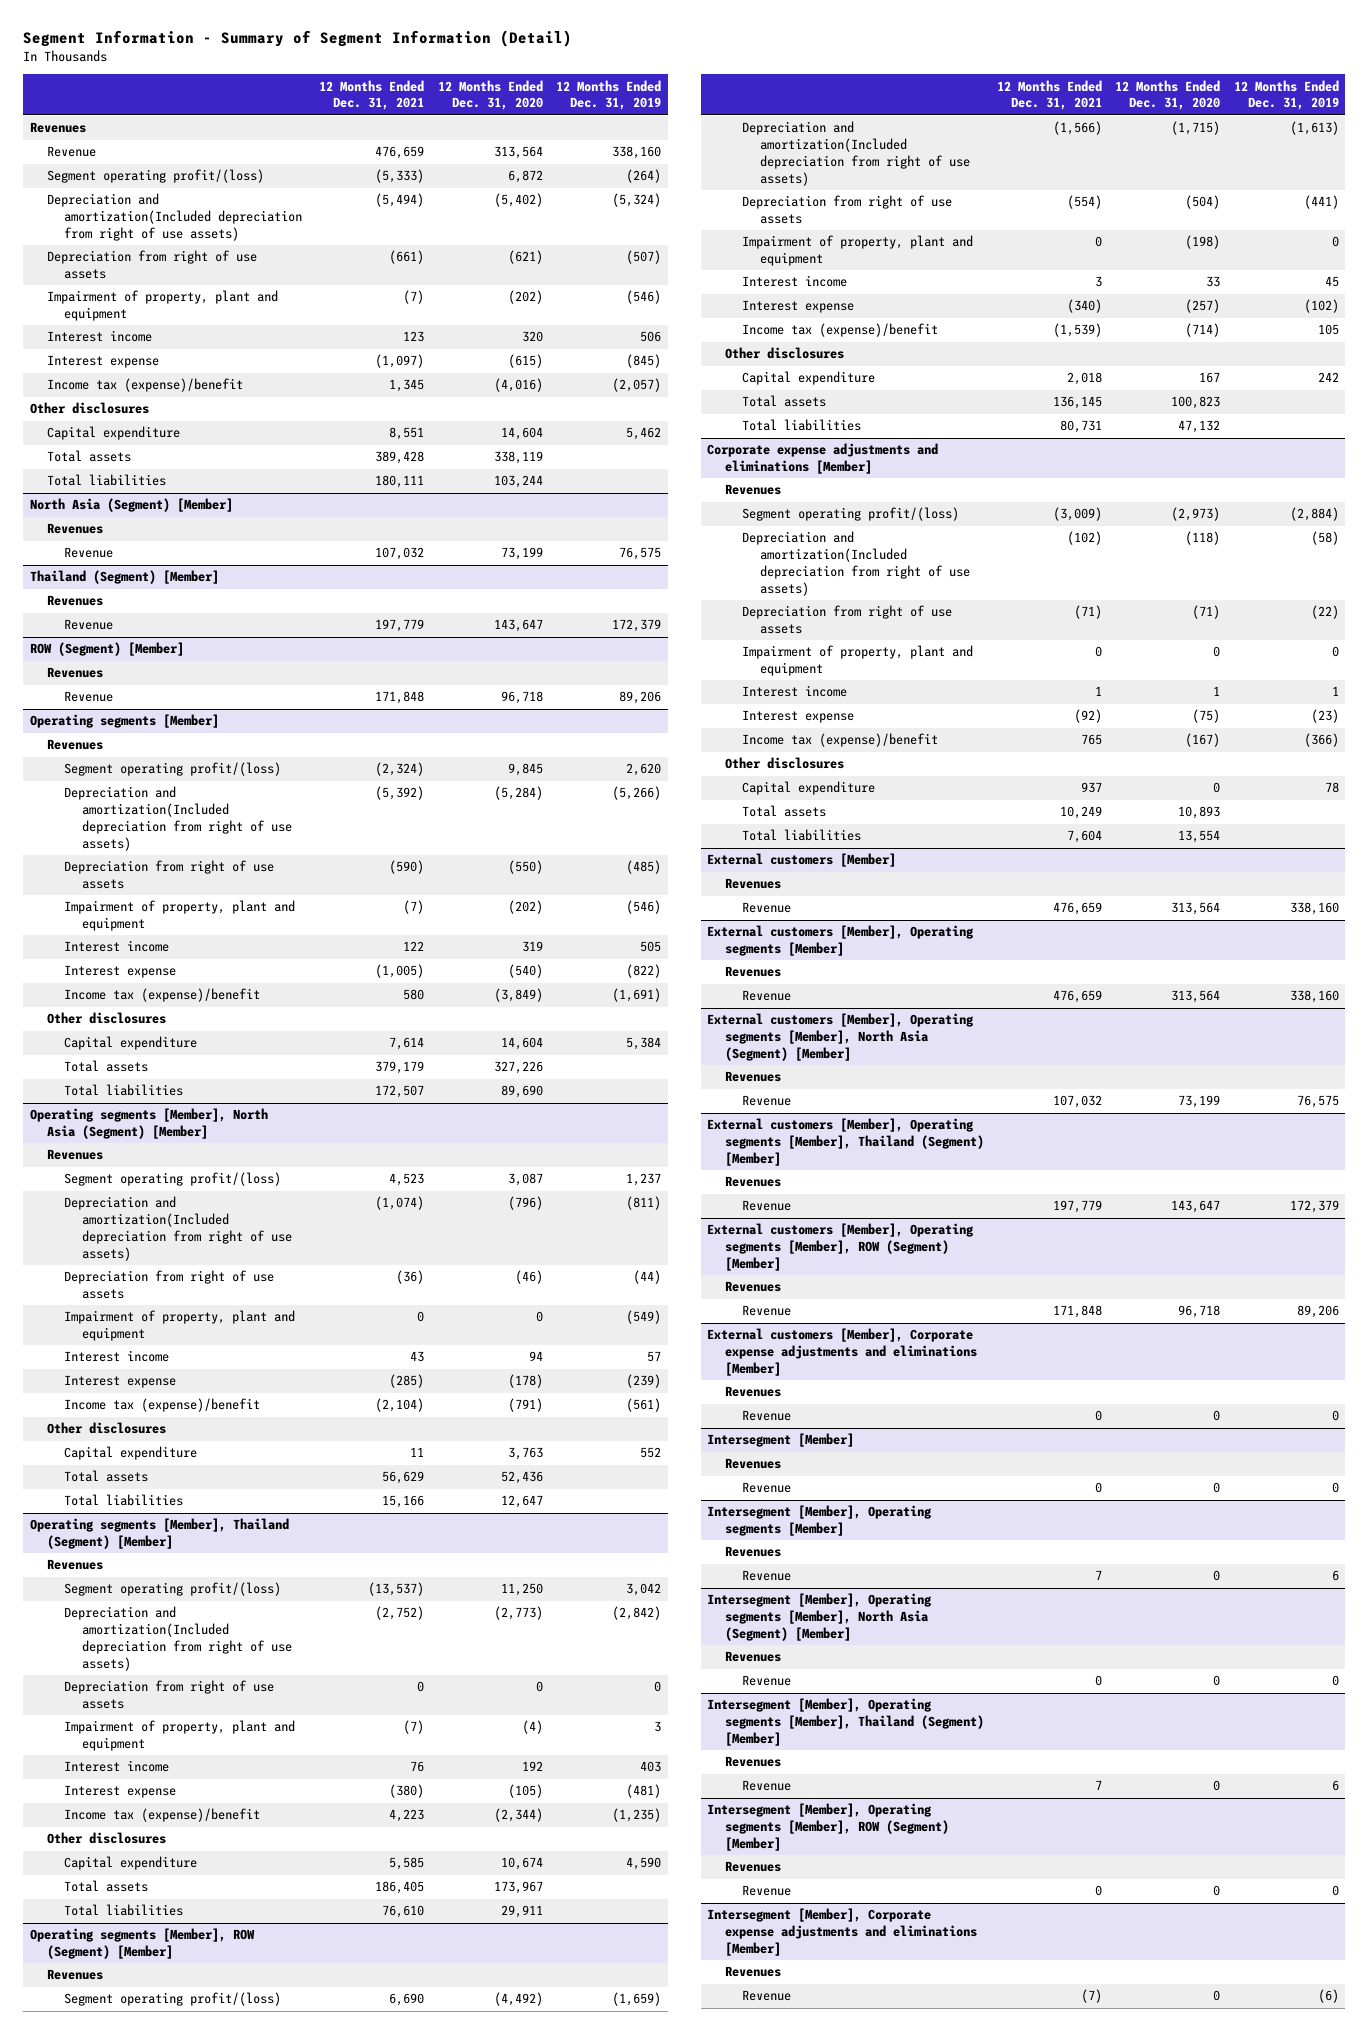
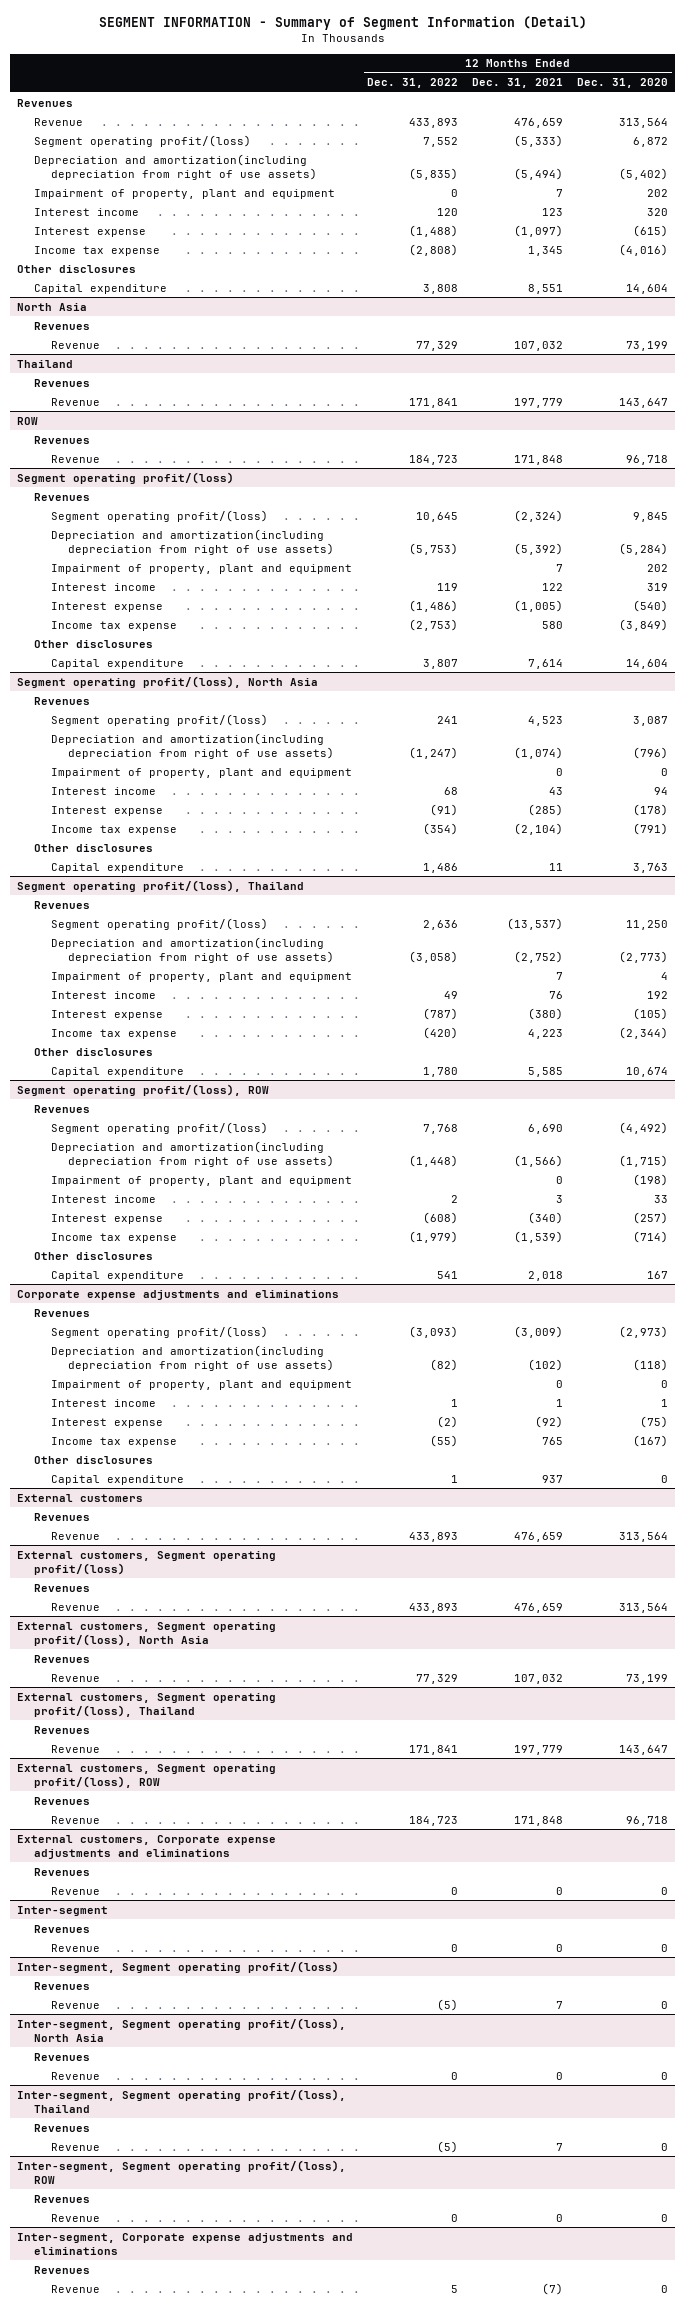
- Segment Information - Summary of Segment Information (Detail)
+ SEGMENT INFORMATION - Summary of Segment Information (Detail)
- | 12 Months Ended Dec. 31, 2021 | 12 Months Ended Dec. 31, 2020 | 12 Months Ended Dec. 31, 2019
+ | 12 Months Ended Dec. 31, 2022 | 12 Months Ended Dec. 31, 2021 | 12 Months Ended Dec. 31, 2020
- Depreciation and amortization(Included depreciation from right of use assets) | (5,494) | (5,402) | (5,324)
- Depreciation from right of use assets | (661) | (621) | (507)
- Impairment of property, plant and equipment | (7) | (202) | (546)
+ Depreciation and amortization(including depreciation from right of use assets) | (5,835) | (5,494) | (5,402)
+ Impairment of property, plant and equipment | 0 | 7 | 202
- Income tax (expense)/benefit | 1,345 | (4,016) | (2,057)
+ Income tax expense | (2,808) | 1,345 | (4,016)
- Total assets | 389,428 | 338,119 |
- Total liabilities | 180,111 | 103,244 |
- North Asia (Segment) [Member]
+ North Asia
- Thailand (Segment) [Member]
+ Thailand
- ROW (Segment) [Member]
+ ROW
- Operating segments [Member]
+ Segment operating profit/(loss)
- Depreciation and amortization(Included depreciation from right of use assets) | (5,392) | (5,284) | (5,266)
- Depreciation from right of use assets | (590) | (550) | (485)
- Impairment of property, plant and equipment | (7) | (202) | (546)
+ Depreciation and amortization(including depreciation from right of use assets) | (5,753) | (5,392) | (5,284)
+ Impairment of property, plant and equipment | | 7 | 202
- Income tax (expense)/benefit | 580 | (3,849) | (1,691)
+ Income tax expense | (2,753) | 580 | (3,849)
- Total assets | 379,179 | 327,226 |
- Total liabilities | 172,507 | 89,690 |
- Operating segments [Member], North Asia (Segment) [Member]
+ Segment operating profit/(loss), North Asia
- Depreciation and amortization(Included depreciation from right of use assets) | (1,074) | (796) | (811)
- Depreciation from right of use assets | (36) | (46) | (44)
+ Depreciation and amortization(including depreciation from right of use assets) | (1,247) | (1,074) | (796)
- Income tax (expense)/benefit | (2,104) | (791) | (561)
+ Income tax expense | (354) | (2,104) | (791)
- Total assets | 56,629 | 52,436 |
- Total liabilities | 15,166 | 12,647 |
- Operating segments [Member], Thailand (Segment) [Member]
+ Segment operating profit/(loss), Thailand
- Depreciation and amortization(Included depreciation from right of use assets) | (2,752) | (2,773) | (2,842)
- Depreciation from right of use assets | 0 | 0 | 0
- Impairment of property, plant and equipment | (7) | (4) | 3
+ Depreciation and amortization(including depreciation from right of use assets) | (3,058) | (2,752) | (2,773)
+ Impairment of property, plant and equipment | | 7 | 4
- Income tax (expense)/benefit | 4,223 | (2,344) | (1,235)
+ Income tax expense | (420) | 4,223 | (2,344)
- Total assets | 186,405 | 173,967 |
- Total liabilities | 76,610 | 29,911 |
- Operating segments [Member], ROW (Segment) [Member]
+ Segment operating profit/(loss), ROW
- Depreciation and amortization(Included depreciation from right of use assets) | (1,566) | (1,715) | (1,613)
- Depreciation from right of use assets | (554) | (504) | (441)
+ Depreciation and amortization(including depreciation from right of use assets) | (1,448) | (1,566) | (1,715)
- Income tax (expense)/benefit | (1,539) | (714) | 105
+ Income tax expense | (1,979) | (1,539) | (714)
- Total assets | 136,145 | 100,823 |
- Total liabilities | 80,731 | 47,132 |
- Corporate expense adjustments and eliminations [Member]
+ Corporate expense adjustments and eliminations
- Depreciation and amortization(Included depreciation from right of use assets) | (102) | (118) | (58)
- Depreciation from right of use assets | (71) | (71) | (22)
+ Depreciation and amortization(including depreciation from right of use assets) | (82) | (102) | (118)
- Income tax (expense)/benefit | 765 | (167) | (366)
+ Income tax expense | (55) | 765 | (167)
- Total assets | 10,249 | 10,893 |
- Total liabilities | 7,604 | 13,554 |
- External customers [Member]
+ External customers
- External customers [Member], Operating segments [Member]
+ External customers, Segment operating profit/(loss)
- External customers [Member], Operating segments [Member], North Asia (Segment) [Member]
+ External customers, Segment operating profit/(loss), North Asia
- External customers [Member], Operating segments [Member], Thailand (Segment) [Member]
+ External customers, Segment operating profit/(loss), Thailand
- External customers [Member], Operating segments [Member], ROW (Segment) [Member]
+ External customers, Segment operating profit/(loss), ROW
- External customers [Member], Corporate expense adjustments and eliminations [Member]
+ External customers, Corporate expense adjustments and eliminations
- Intersegment [Member]
+ Inter-segment
- Intersegment [Member], Operating segments [Member]
+ Inter-segment, Segment operating profit/(loss)
- Intersegment [Member], Operating segments [Member], North Asia (Segment) [Member]
+ Inter-segment, Segment operating profit/(loss), North Asia
- Intersegment [Member], Operating segments [Member], Thailand (Segment) [Member]
+ Inter-segment, Segment operating profit/(loss), Thailand
- Intersegment [Member], Operating segments [Member], ROW (Segment) [Member]
+ Inter-segment, Segment operating profit/(loss), ROW
- Intersegment [Member], Corporate expense adjustments and eliminations [Member]
+ Inter-segment, Corporate expense adjustments and eliminations

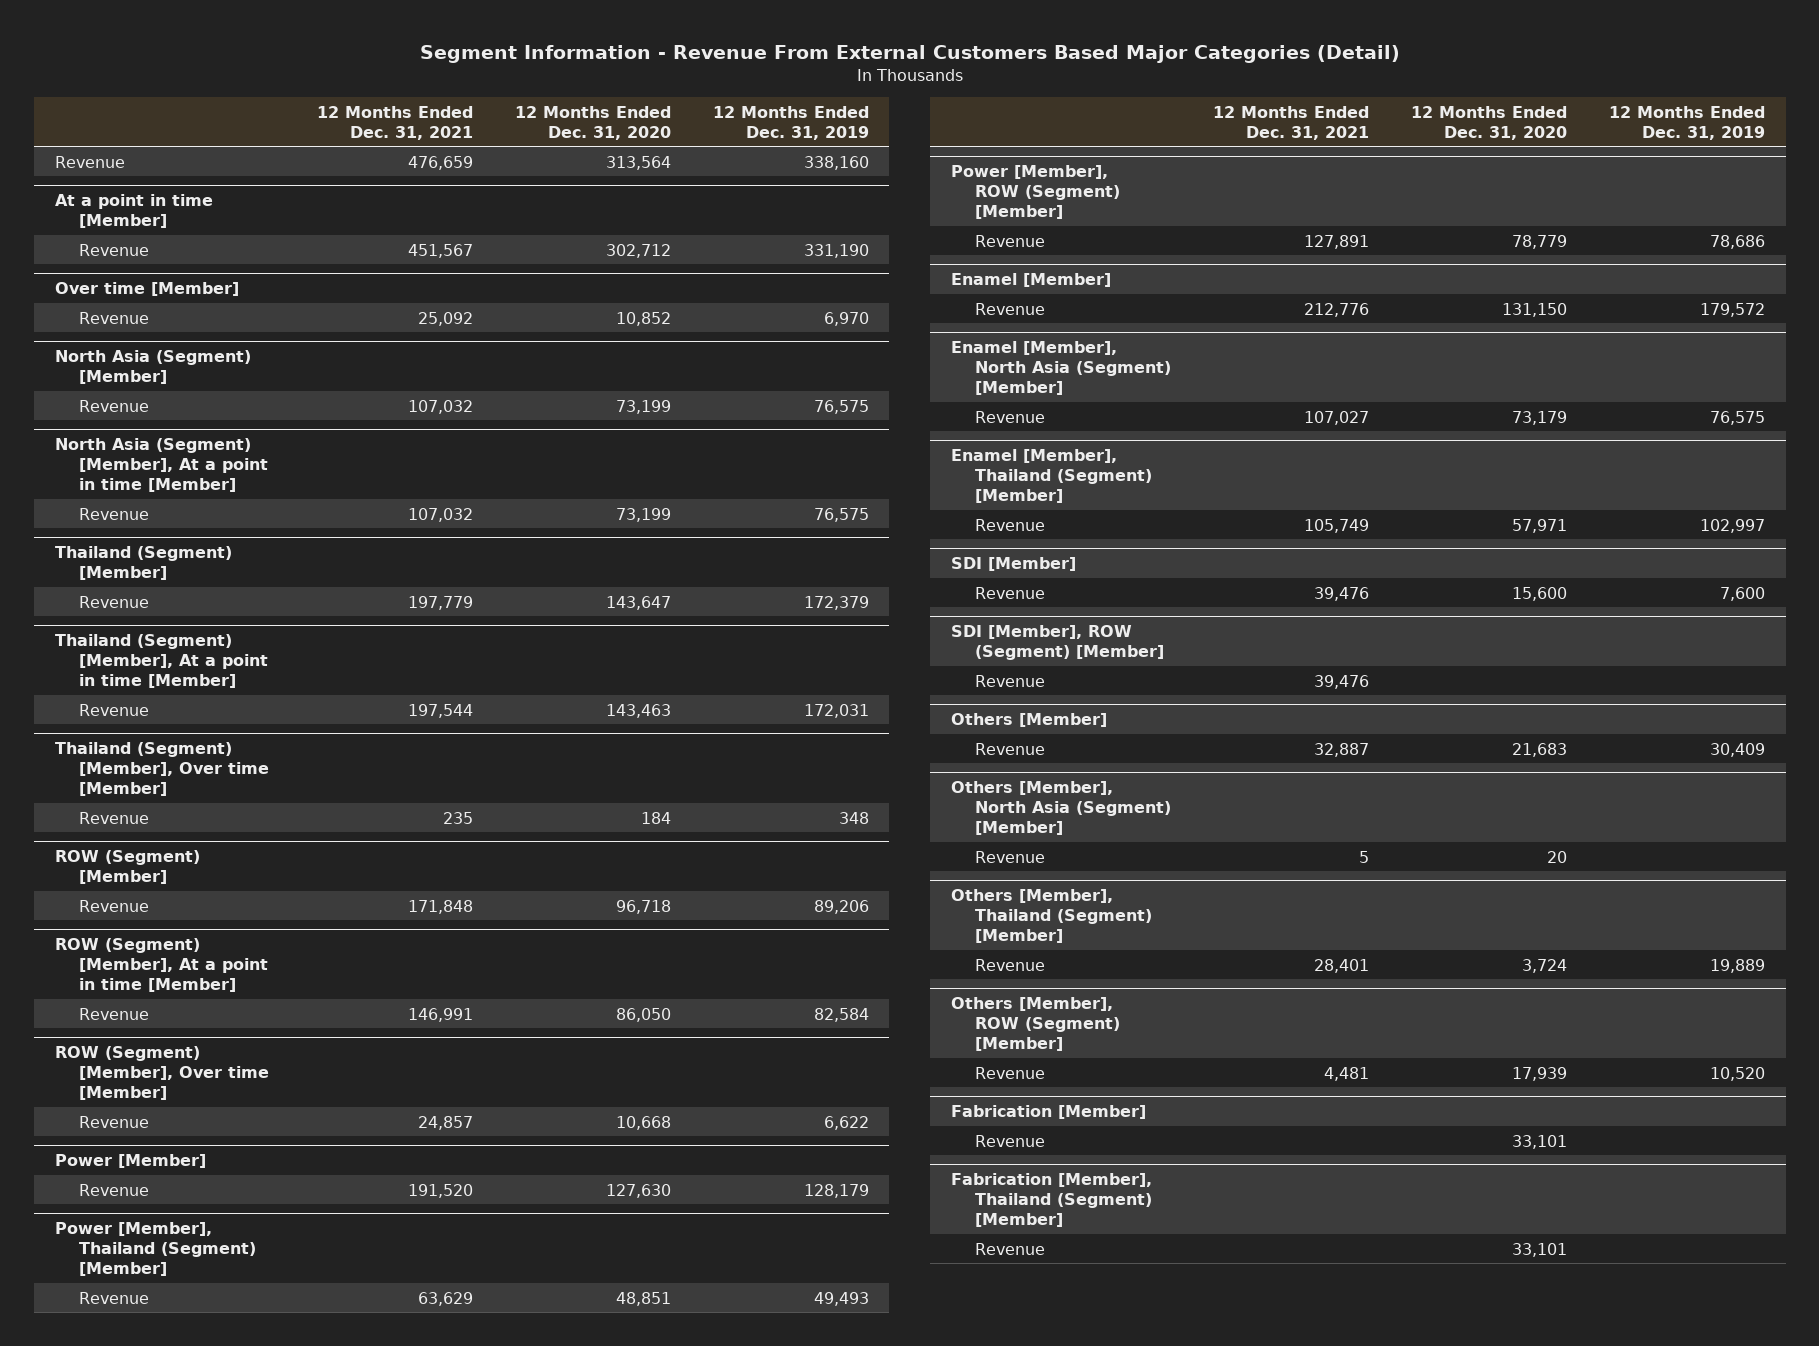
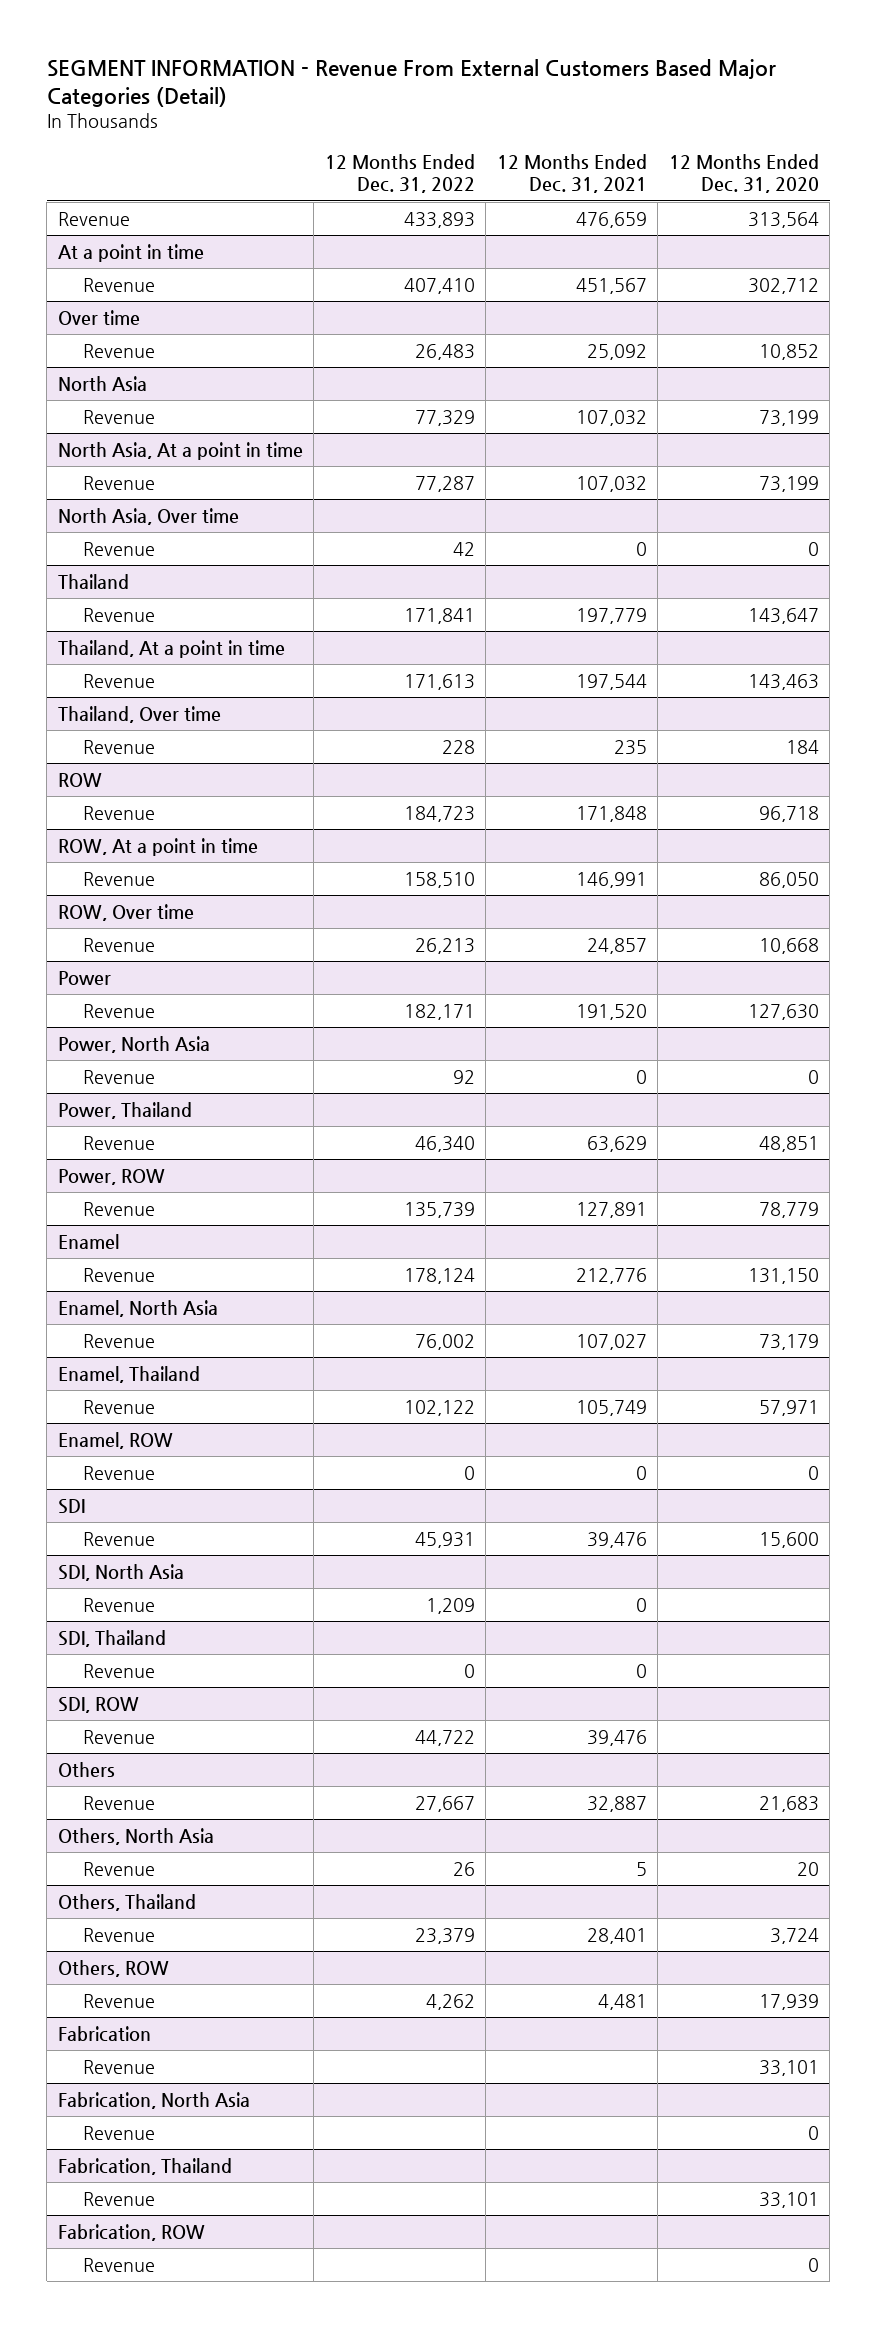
- Segment Information - Revenue From External Customers Based Major Categories (Detail)
+ SEGMENT INFORMATION - Revenue From External Customers Based Major Categories (Detail)
- | 12 Months Ended Dec. 31, 2021 | 12 Months Ended Dec. 31, 2020 | 12 Months Ended Dec. 31, 2019
+ | 12 Months Ended Dec. 31, 2022 | 12 Months Ended Dec. 31, 2021 | 12 Months Ended Dec. 31, 2020
- At a point in time [Member]
+ At a point in time
- Over time [Member]
+ Over time
- North Asia (Segment) [Member]
+ North Asia
- North Asia (Segment) [Member], At a point in time [Member]
+ North Asia, At a point in time
- Thailand (Segment) [Member]
+ North Asia, Over time
+ Revenue | 42 | 0 | 0
+ Thailand
- Thailand (Segment) [Member], At a point in time [Member]
+ Thailand, At a point in time
- Thailand (Segment) [Member], Over time [Member]
+ Thailand, Over time
- ROW (Segment) [Member]
+ ROW
- ROW (Segment) [Member], At a point in time [Member]
+ ROW, At a point in time
- ROW (Segment) [Member], Over time [Member]
+ ROW, Over time
- Power [Member]
+ Power
- Power [Member], Thailand (Segment) [Member]
+ Power, North Asia
+ Revenue | 92 | 0 | 0
+ Power, Thailand
- Power [Member], ROW (Segment) [Member]
+ Power, ROW
- Enamel [Member]
+ Enamel
- Enamel [Member], North Asia (Segment) [Member]
+ Enamel, North Asia
- Enamel [Member], Thailand (Segment) [Member]
+ Enamel, Thailand
- SDI [Member]
+ Enamel, ROW
+ Revenue | 0 | 0 | 0
+ SDI
- SDI [Member], ROW (Segment) [Member]
+ SDI, North Asia
+ Revenue | 1,209 | 0 |
+ SDI, Thailand
+ Revenue | 0 | 0 |
+ SDI, ROW
- Others [Member]
+ Others
- Others [Member], North Asia (Segment) [Member]
+ Others, North Asia
- Others [Member], Thailand (Segment) [Member]
+ Others, Thailand
- Others [Member], ROW (Segment) [Member]
+ Others, ROW
- Fabrication [Member]
+ Fabrication
- Fabrication [Member], Thailand (Segment) [Member]
+ Fabrication, North Asia
+ Revenue | | | 0
+ Fabrication, Thailand
+ Fabrication, ROW
+ Revenue | | | 0

